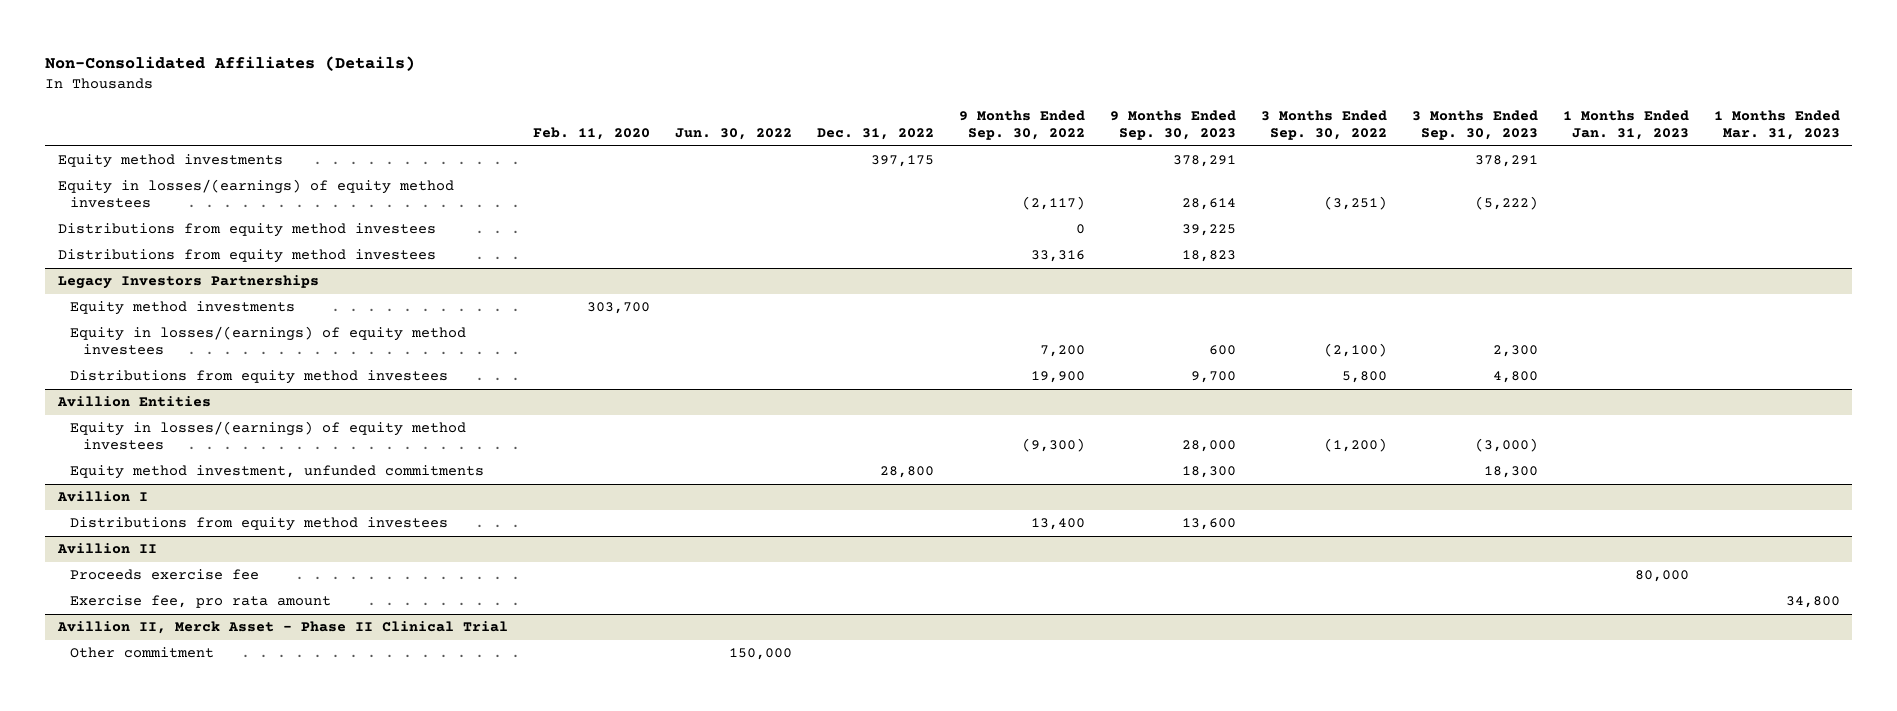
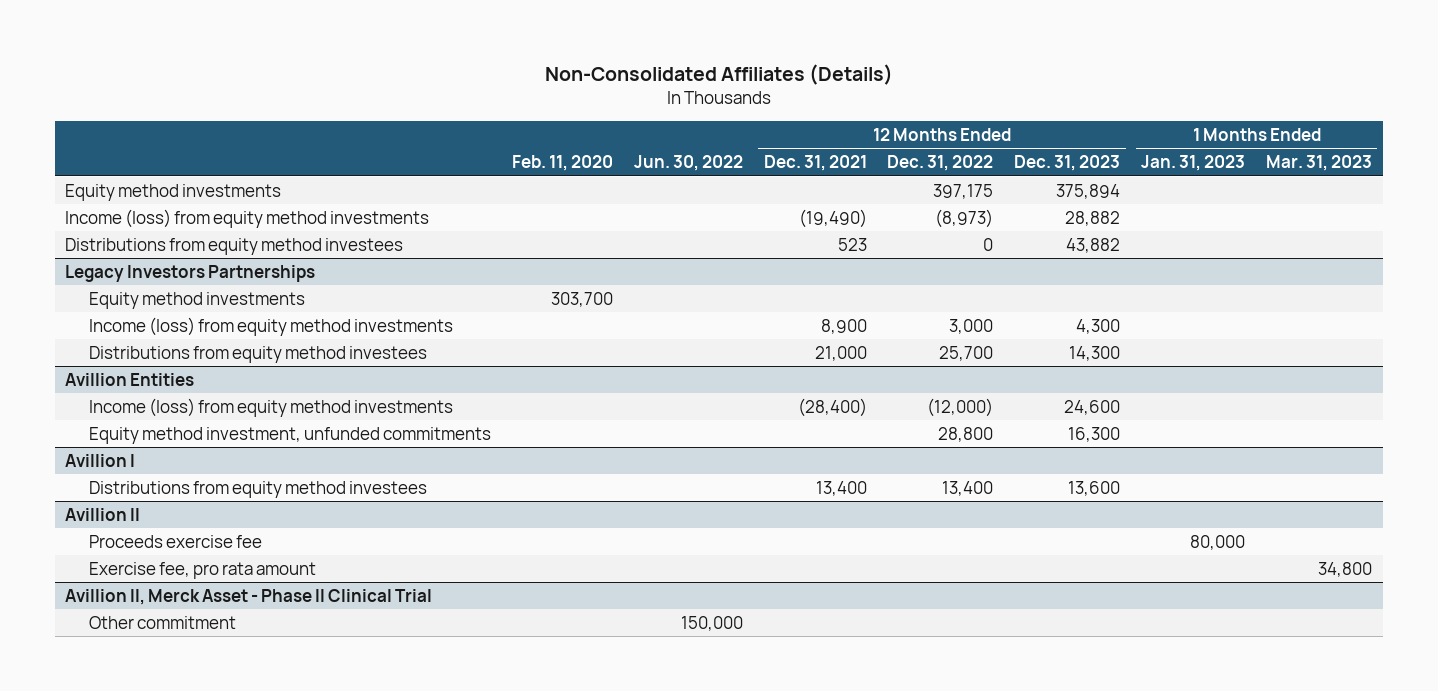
- | Feb. 11, 2020 | Jun. 30, 2022 | Dec. 31, 2022 | 9 Months Ended Sep. 30, 2022 | 9 Months Ended Sep. 30, 2023 | 3 Months Ended Sep. 30, 2022 | 3 Months Ended Sep. 30, 2023 | 1 Months Ended Jan. 31, 2023 | 1 Months Ended Mar. 31, 2023
+ | Feb. 11, 2020 | Jun. 30, 2022 | 12 Months Ended Dec. 31, 2021 | 12 Months Ended Dec. 31, 2022 | 12 Months Ended Dec. 31, 2023 | 1 Months Ended Jan. 31, 2023 | 1 Months Ended Mar. 31, 2023
- Equity in losses/(earnings) of equity method investees | | | | (2,117) | 28,614 | (3,251) | (5,222) | |
- Distributions from equity method investees | | | | 0 | 39,225 | | | |
+ Income (loss) from equity method investments | | | (19,490) | (8,973) | 28,882 | |
@ Legacy Investors Partnerships
- Equity in losses/(earnings) of equity method investees | | | | 7,200 | 600 | (2,100) | 2,300 | |
+ Income (loss) from equity method investments | | | 8,900 | 3,000 | 4,300 | |
@ Avillion Entities
- Equity in losses/(earnings) of equity method investees | | | | (9,300) | 28,000 | (1,200) | (3,000) | |
+ Income (loss) from equity method investments | | | (28,400) | (12,000) | 24,600 | |

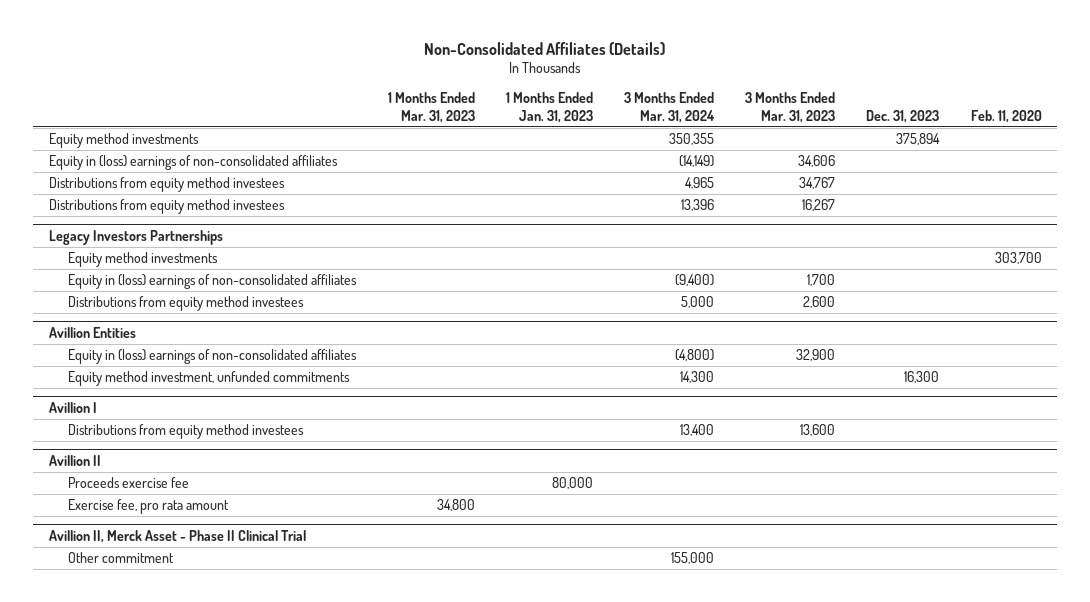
- | Feb. 11, 2020 | Jun. 30, 2022 | 12 Months Ended Dec. 31, 2021 | 12 Months Ended Dec. 31, 2022 | 12 Months Ended Dec. 31, 2023 | 1 Months Ended Jan. 31, 2023 | 1 Months Ended Mar. 31, 2023
+ | 1 Months Ended Mar. 31, 2023 | 1 Months Ended Jan. 31, 2023 | 3 Months Ended Mar. 31, 2024 | 3 Months Ended Mar. 31, 2023 | Dec. 31, 2023 | Feb. 11, 2020
- Income (loss) from equity method investments | | | (19,490) | (8,973) | 28,882 | |
+ Equity in (loss) earnings of non-consolidated affiliates | | | (14,149) | 34,606 | |
+ Distributions from equity method investees | | | 13,396 | 16,267 | |
@ Legacy Investors Partnerships
- Income (loss) from equity method investments | | | 8,900 | 3,000 | 4,300 | |
+ Equity in (loss) earnings of non-consolidated affiliates | | | (9,400) | 1,700 | |
@ Avillion Entities
- Income (loss) from equity method investments | | | (28,400) | (12,000) | 24,600 | |
+ Equity in (loss) earnings of non-consolidated affiliates | | | (4,800) | 32,900 | |

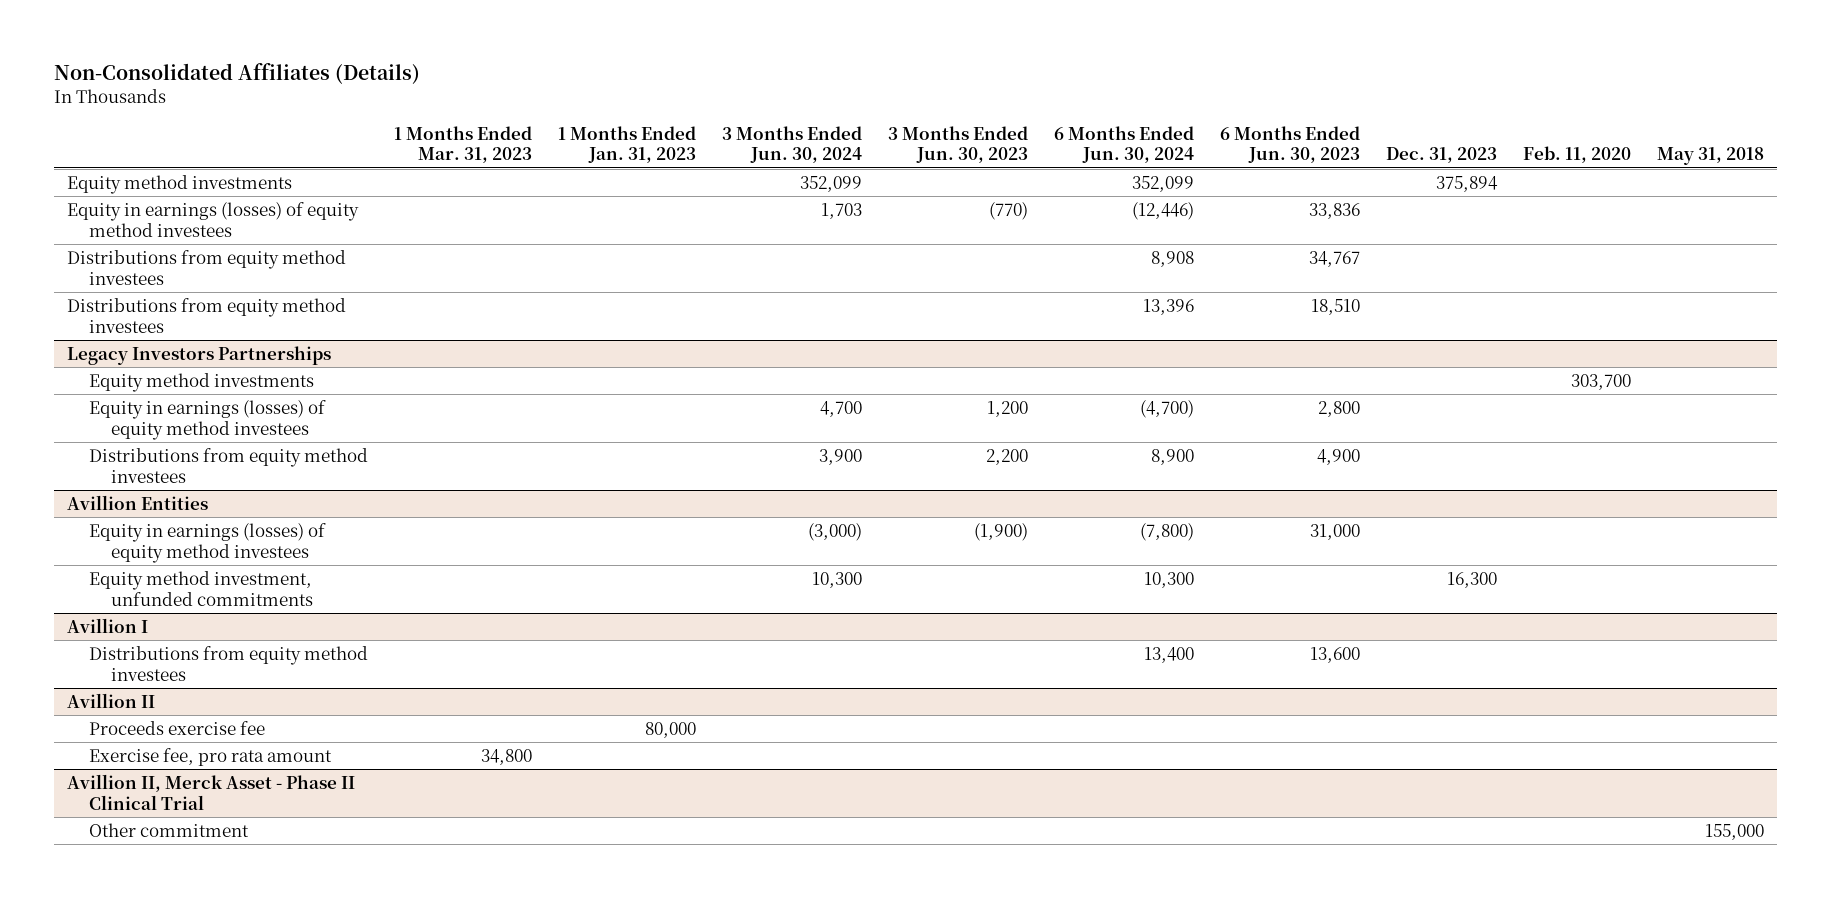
- | 1 Months Ended Mar. 31, 2023 | 1 Months Ended Jan. 31, 2023 | 3 Months Ended Mar. 31, 2024 | 3 Months Ended Mar. 31, 2023 | Dec. 31, 2023 | Feb. 11, 2020
+ | 1 Months Ended Mar. 31, 2023 | 1 Months Ended Jan. 31, 2023 | 3 Months Ended Jun. 30, 2024 | 3 Months Ended Jun. 30, 2023 | 6 Months Ended Jun. 30, 2024 | 6 Months Ended Jun. 30, 2023 | Dec. 31, 2023 | Feb. 11, 2020 | May 31, 2018
- Equity in (loss) earnings of non-consolidated affiliates | | | (14,149) | 34,606 | |
+ Equity in earnings (losses) of equity method investees | | | 1,703 | (770) | (12,446) | 33,836 | | |
@ Legacy Investors Partnerships
- Equity in (loss) earnings of non-consolidated affiliates | | | (9,400) | 1,700 | |
+ Equity in earnings (losses) of equity method investees | | | 4,700 | 1,200 | (4,700) | 2,800 | | |
@ Avillion Entities
- Equity in (loss) earnings of non-consolidated affiliates | | | (4,800) | 32,900 | |
+ Equity in earnings (losses) of equity method investees | | | (3,000) | (1,900) | (7,800) | 31,000 | | |

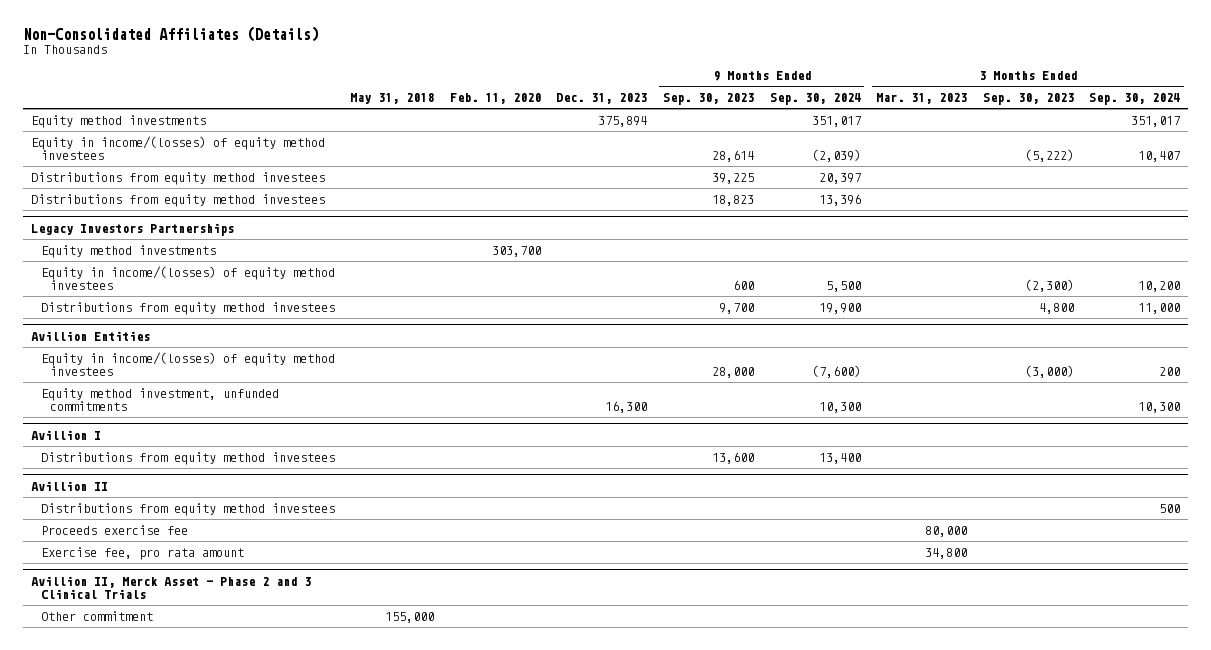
- | 1 Months Ended Mar. 31, 2023 | 1 Months Ended Jan. 31, 2023 | 3 Months Ended Jun. 30, 2024 | 3 Months Ended Jun. 30, 2023 | 6 Months Ended Jun. 30, 2024 | 6 Months Ended Jun. 30, 2023 | Dec. 31, 2023 | Feb. 11, 2020 | May 31, 2018
+ | May 31, 2018 | Feb. 11, 2020 | Dec. 31, 2023 | 9 Months Ended Sep. 30, 2023 | 9 Months Ended Sep. 30, 2024 | 3 Months Ended Mar. 31, 2023 | 3 Months Ended Sep. 30, 2023 | 3 Months Ended Sep. 30, 2024
- Equity in earnings (losses) of equity method investees | | | 1,703 | (770) | (12,446) | 33,836 | | |
+ Equity in income/(losses) of equity method investees | | | | 28,614 | (2,039) | | (5,222) | 10,407
@ Legacy Investors Partnerships
- Equity in earnings (losses) of equity method investees | | | 4,700 | 1,200 | (4,700) | 2,800 | | |
+ Equity in income/(losses) of equity method investees | | | | 600 | 5,500 | | (2,300) | 10,200
@ Avillion Entities
- Equity in earnings (losses) of equity method investees | | | (3,000) | (1,900) | (7,800) | 31,000 | | |
+ Equity in income/(losses) of equity method investees | | | | 28,000 | (7,600) | | (3,000) | 200
@ Avillion II
+ Distributions from equity method investees | | | | | | | | 500
- Avillion II, Merck Asset - Phase II Clinical Trial
+ Avillion II, Merck Asset - Phase 2 and 3 Clinical Trials

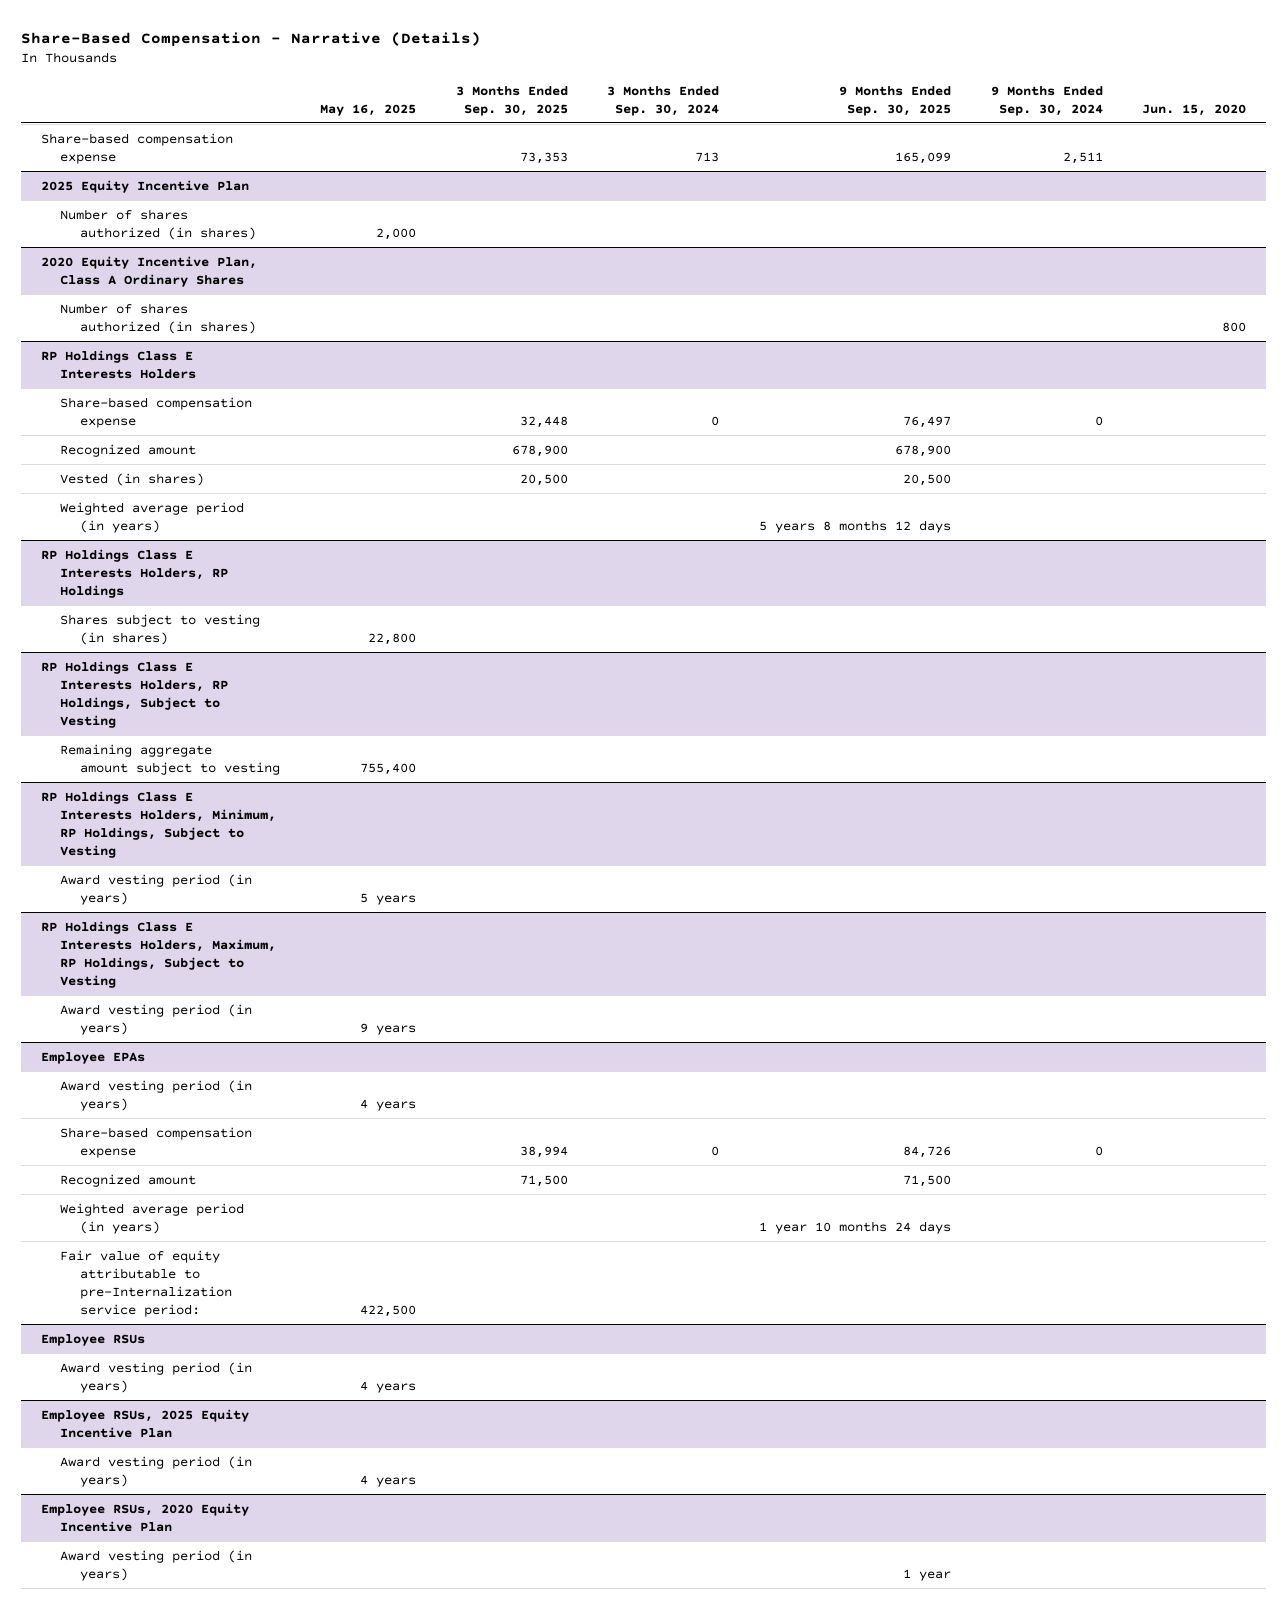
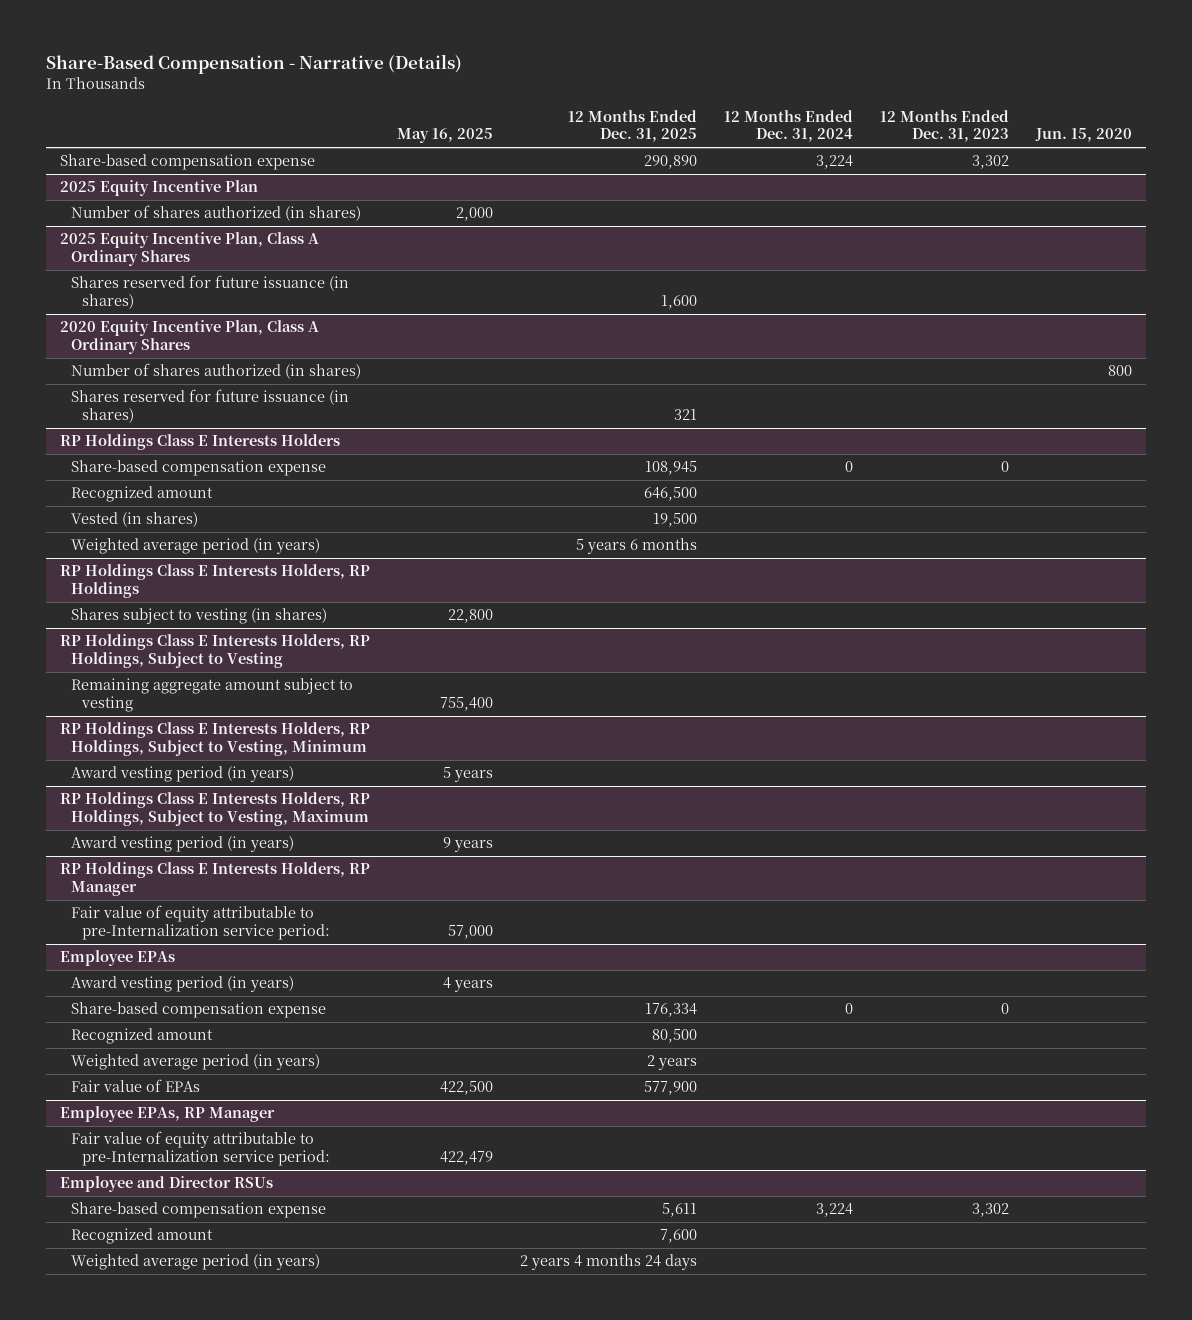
- | May 16, 2025 | 3 Months Ended Sep. 30, 2025 | 3 Months Ended Sep. 30, 2024 | 9 Months Ended Sep. 30, 2025 | 9 Months Ended Sep. 30, 2024 | Jun. 15, 2020
+ | May 16, 2025 | 12 Months Ended Dec. 31, 2025 | 12 Months Ended Dec. 31, 2024 | 12 Months Ended Dec. 31, 2023 | Jun. 15, 2020
+ 2025 Equity Incentive Plan, Class A Ordinary Shares
+ Shares reserved for future issuance (in shares) | | 1,600 | | |
@ 2020 Equity Incentive Plan, Class A Ordinary Shares
+ Shares reserved for future issuance (in shares) | | 321 | | |
- RP Holdings Class E Interests Holders, Minimum, RP Holdings, Subject to Vesting
+ RP Holdings Class E Interests Holders, RP Holdings, Subject to Vesting, Minimum
- RP Holdings Class E Interests Holders, Maximum, RP Holdings, Subject to Vesting
+ RP Holdings Class E Interests Holders, RP Holdings, Subject to Vesting, Maximum
+ RP Holdings Class E Interests Holders, RP Manager
+ Fair value of equity attributable to pre-Internalization service period: | 57,000 | | | |
@ Employee EPAs
- Fair value of equity attributable to pre-Internalization service period: | 422,500 | | | | |
- Employee RSUs
- Award vesting period (in years) | 4 years | | | | |
- Employee RSUs, 2025 Equity Incentive Plan
- Award vesting period (in years) | 4 years | | | | |
- Employee RSUs, 2020 Equity Incentive Plan
- Award vesting period (in years) | | | | 1 year | |
@ Employee EPAs
+ Fair value of EPAs | 422,500 | 577,900 | | |
+ Employee EPAs, RP Manager
+ Fair value of equity attributable to pre-Internalization service period: | 422,479 | | | |
+ Employee and Director RSUs
+ Share-based compensation expense | | 5,611 | 3,224 | 3,302 |
+ Recognized amount | | 7,600 | | |
+ Weighted average period (in years) | | 2 years 4 months 24 days | | |

